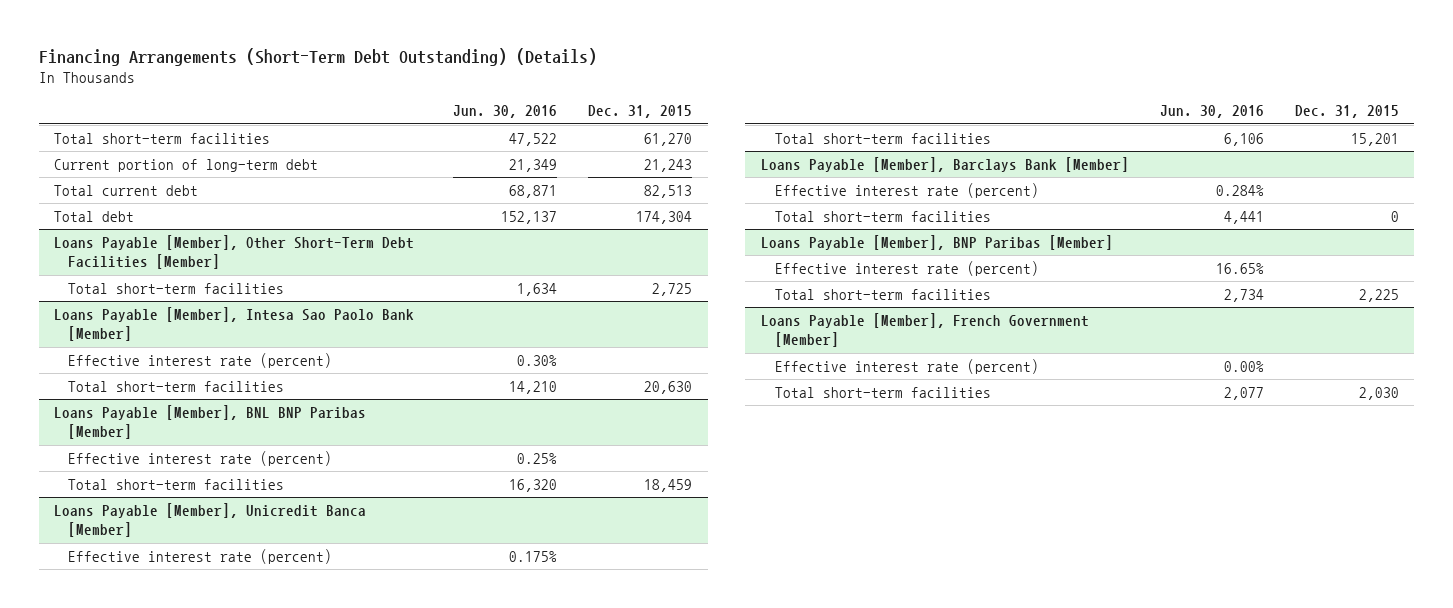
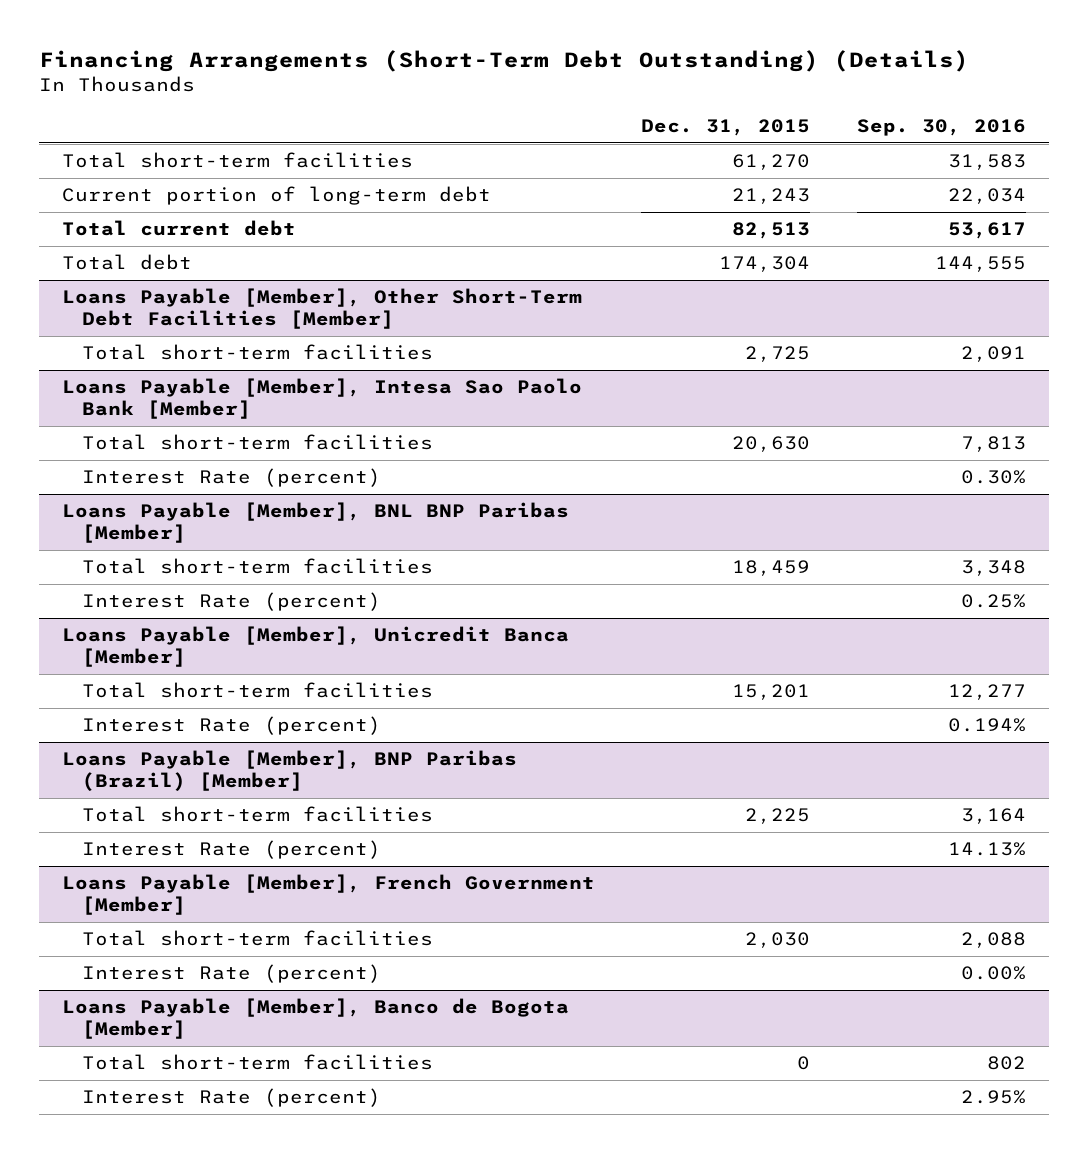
- | Jun. 30, 2016 | Dec. 31, 2015
+ | Dec. 31, 2015 | Sep. 30, 2016
@ Loans Payable [Member], Intesa Sao Paolo Bank [Member]
- Effective interest rate (percent) | 0.30% |
+ Interest Rate (percent) | | 0.30%
@ Loans Payable [Member], BNL BNP Paribas [Member]
- Effective interest rate (percent) | 0.25% |
+ Interest Rate (percent) | | 0.25%
@ Loans Payable [Member], Unicredit Banca [Member]
- Effective interest rate (percent) | 0.175% |
- Loans Payable [Member], Barclays Bank [Member]
- Effective interest rate (percent) | 0.284% |
- Total short-term facilities | 4,441 | 0
- Loans Payable [Member], BNP Paribas [Member]
- Effective interest rate (percent) | 16.65% |
@ Loans Payable [Member], Unicredit Banca [Member]
+ Interest Rate (percent) | | 0.194%
+ Loans Payable [Member], BNP Paribas (Brazil) [Member]
+ Interest Rate (percent) | | 14.13%
@ Loans Payable [Member], French Government [Member]
- Effective interest rate (percent) | 0.00% |
+ Interest Rate (percent) | | 0.00%
+ Loans Payable [Member], Banco de Bogota [Member]
+ Total short-term facilities | 0 | 802
+ Interest Rate (percent) | | 2.95%

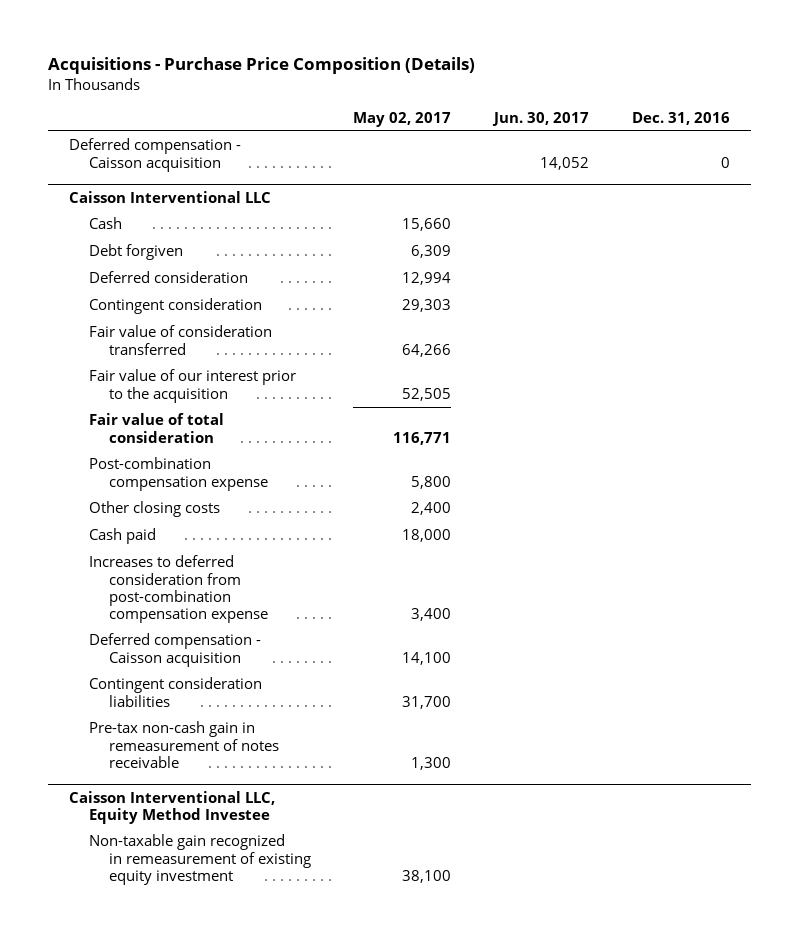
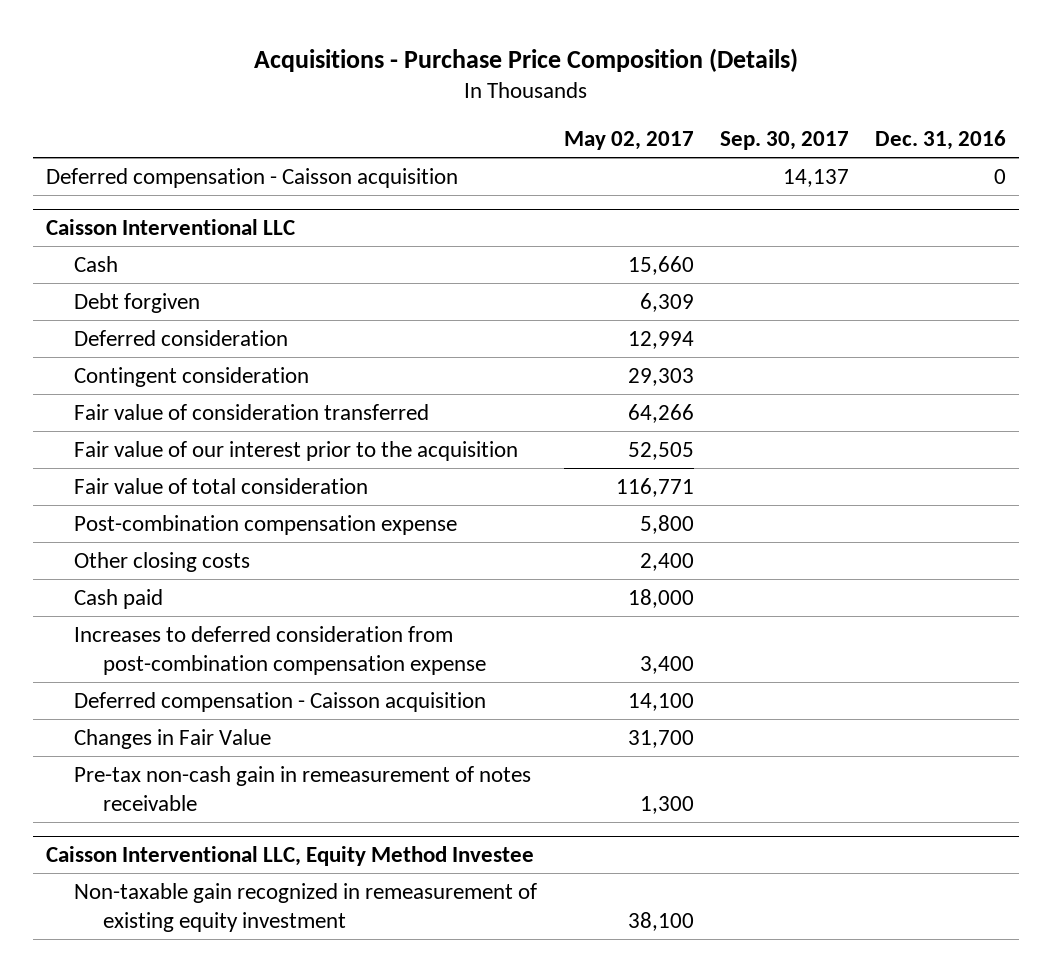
- | May 02, 2017 | Jun. 30, 2017 | Dec. 31, 2016
+ | May 02, 2017 | Sep. 30, 2017 | Dec. 31, 2016
@ Caisson Interventional LLC
- Contingent consideration liabilities | 31,700 | |
+ Changes in Fair Value | 31,700 | |

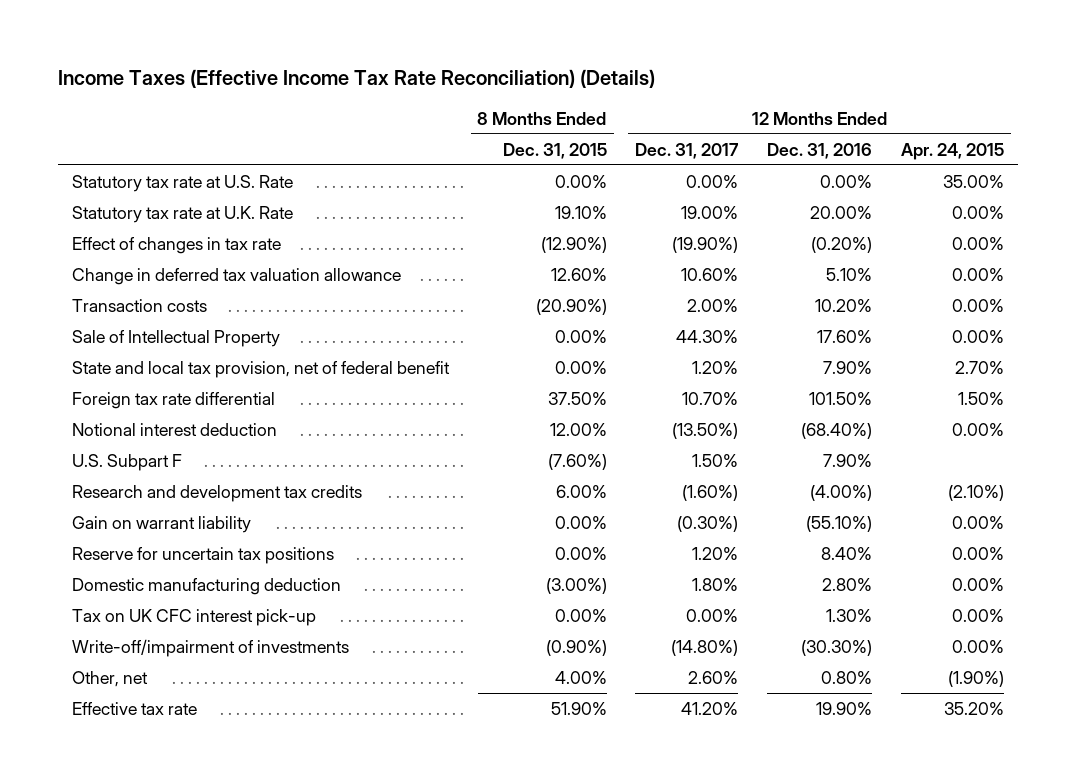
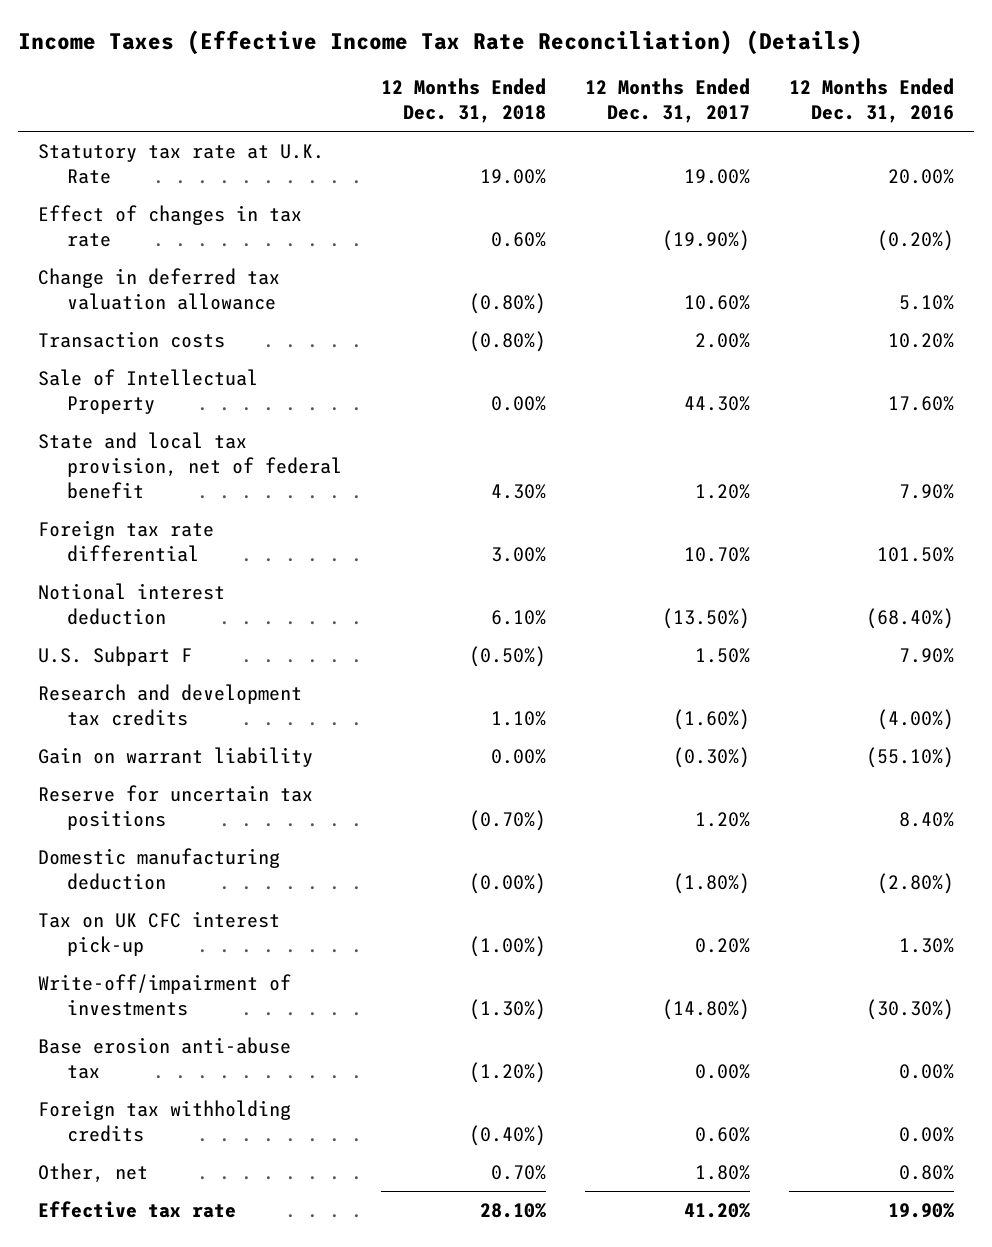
- | 8 Months Ended Dec. 31, 2015 | 12 Months Ended Dec. 31, 2017 | 12 Months Ended Dec. 31, 2016 | 12 Months Ended Apr. 24, 2015
+ | 12 Months Ended Dec. 31, 2018 | 12 Months Ended Dec. 31, 2017 | 12 Months Ended Dec. 31, 2016
- Statutory tax rate at U.S. Rate | 0.00% | 0.00% | 0.00% | 35.00%
- Domestic manufacturing deduction | (3.00%) | 1.80% | 2.80% | 0.00%
- Tax on UK CFC interest pick-up | 0.00% | 0.00% | 1.30% | 0.00%
+ Domestic manufacturing deduction | (0.00%) | (1.80%) | (2.80%)
+ Tax on UK CFC interest pick-up | (1.00%) | 0.20% | 1.30%
- Other, net | 4.00% | 2.60% | 0.80% | (1.90%)
+ Base erosion anti-abuse tax | (1.20%) | 0.00% | 0.00%
+ Foreign tax withholding credits | (0.40%) | 0.60% | 0.00%
+ Other, net | 0.70% | 1.80% | 0.80%

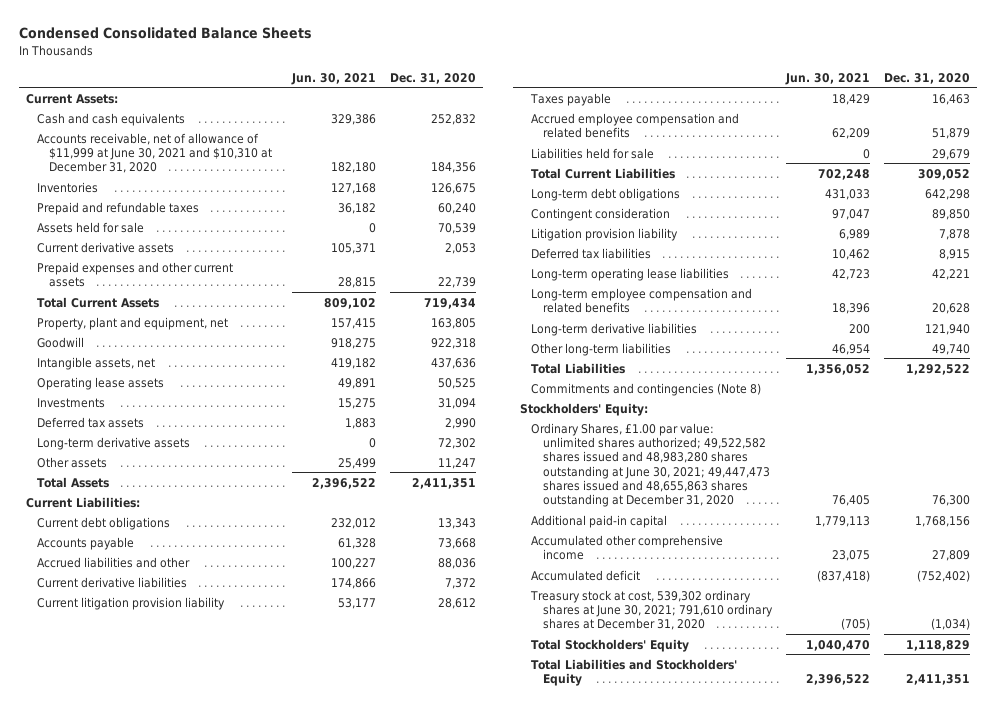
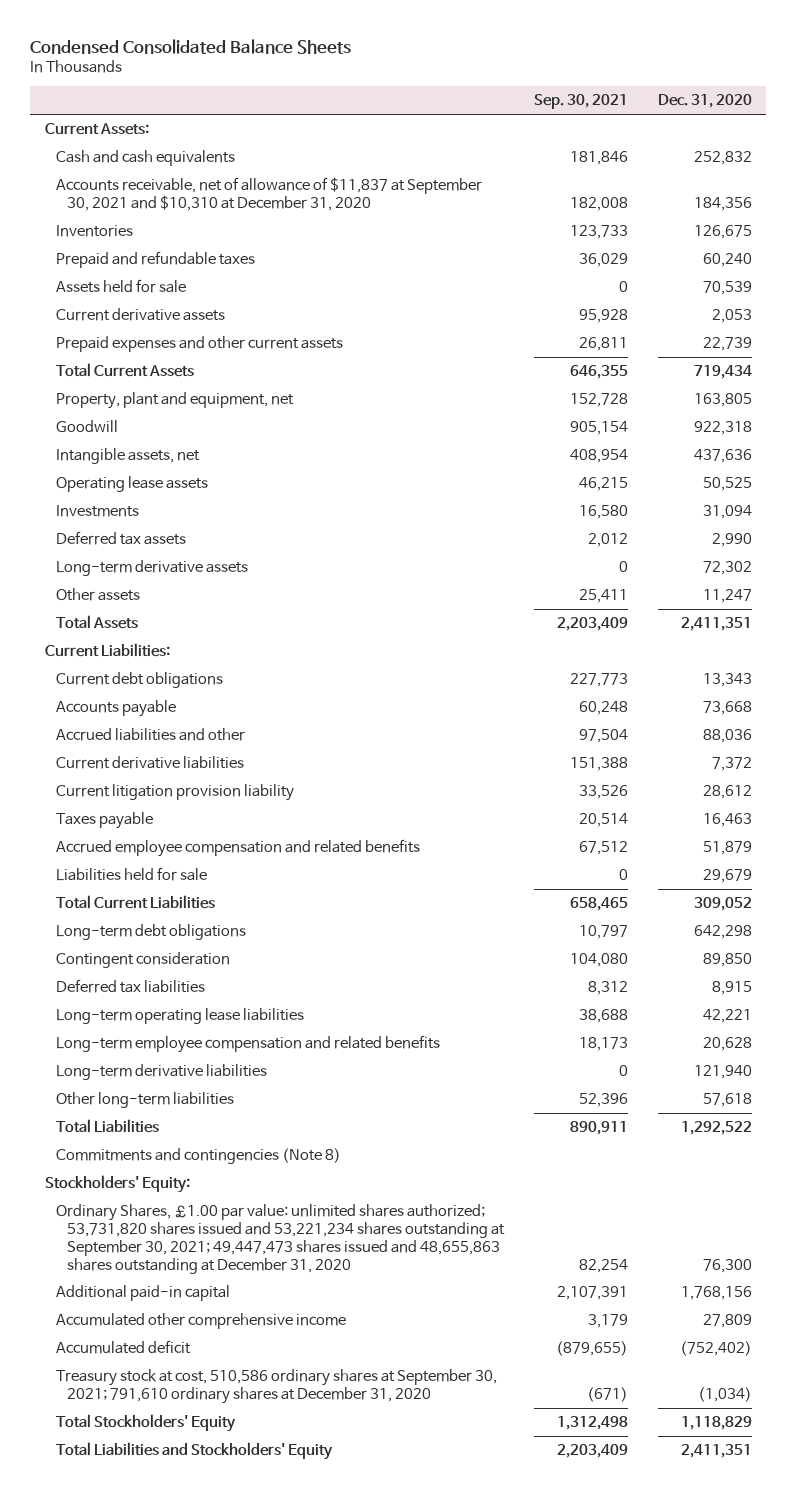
- | Jun. 30, 2021 | Dec. 31, 2020
+ | Sep. 30, 2021 | Dec. 31, 2020
- Accounts receivable, net of allowance of $11,999 at June 30, 2021 and $10,310 at December 31, 2020 | 182,180 | 184,356
+ Accounts receivable, net of allowance of $11,837 at September 30, 2021 and $10,310 at December 31, 2020 | 182,008 | 184,356
- Litigation provision liability | 6,989 | 7,878
- Other long-term liabilities | 46,954 | 49,740
+ Other long-term liabilities | 52,396 | 57,618
- Ordinary Shares, £1.00 par value: unlimited shares authorized; 49,522,582 shares issued and 48,983,280 shares outstanding at June 30, 2021; 49,447,473 shares issued and 48,655,863 shares outstanding at December 31, 2020 | 76,405 | 76,300
+ Ordinary Shares, £1.00 par value: unlimited shares authorized; 53,731,820 shares issued and 53,221,234 shares outstanding at September 30, 2021; 49,447,473 shares issued and 48,655,863 shares outstanding at December 31, 2020 | 82,254 | 76,300
- Treasury stock at cost, 539,302 ordinary shares at June 30, 2021; 791,610 ordinary shares at December 31, 2020 | (705) | (1,034)
+ Treasury stock at cost, 510,586 ordinary shares at September 30, 2021; 791,610 ordinary shares at December 31, 2020 | (671) | (1,034)

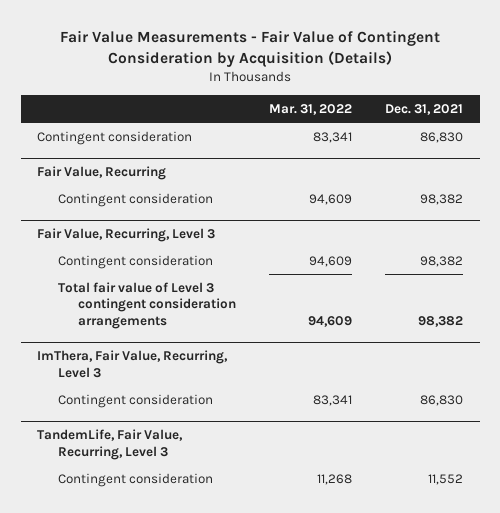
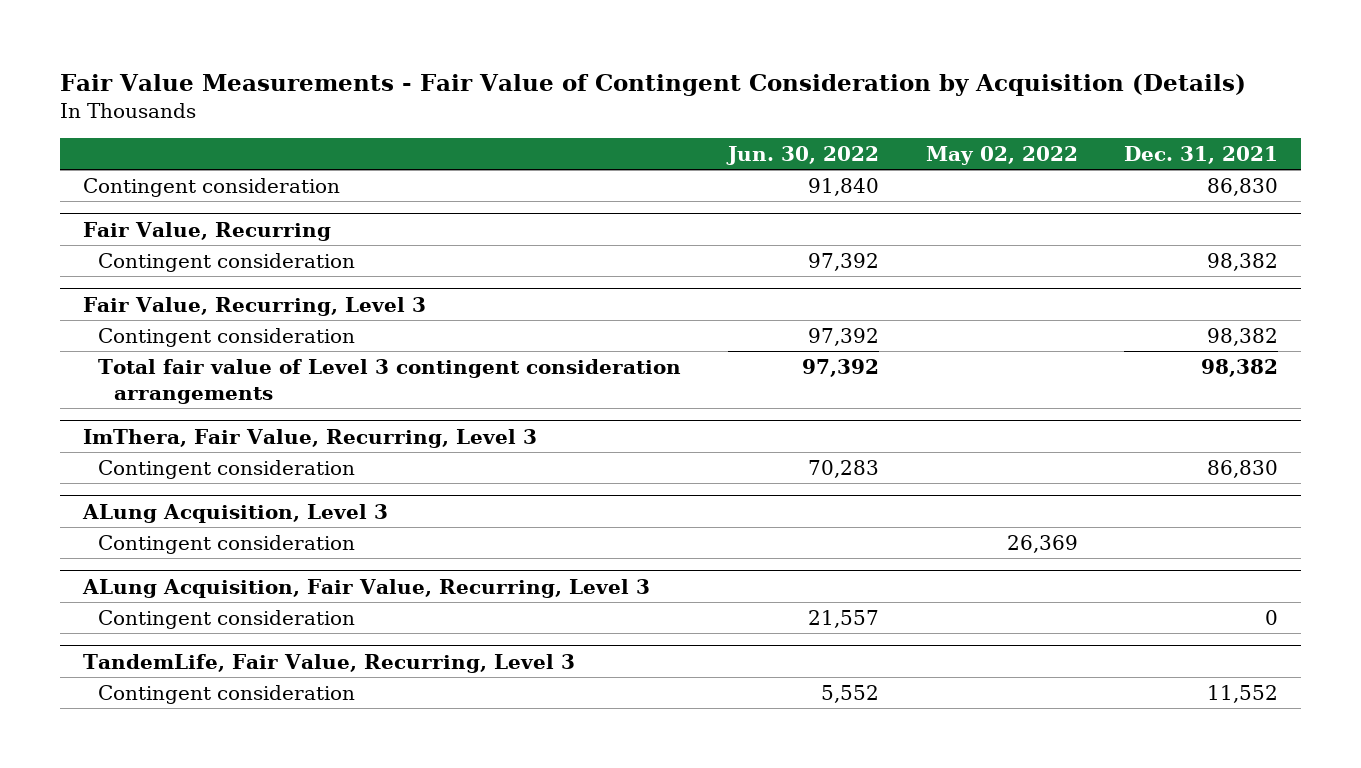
- | Mar. 31, 2022 | Dec. 31, 2021
+ | Jun. 30, 2022 | May 02, 2022 | Dec. 31, 2021
+ ALung Acquisition, Level 3
+ Contingent consideration | | 26,369 |
+ ALung Acquisition, Fair Value, Recurring, Level 3
+ Contingent consideration | 21,557 | | 0

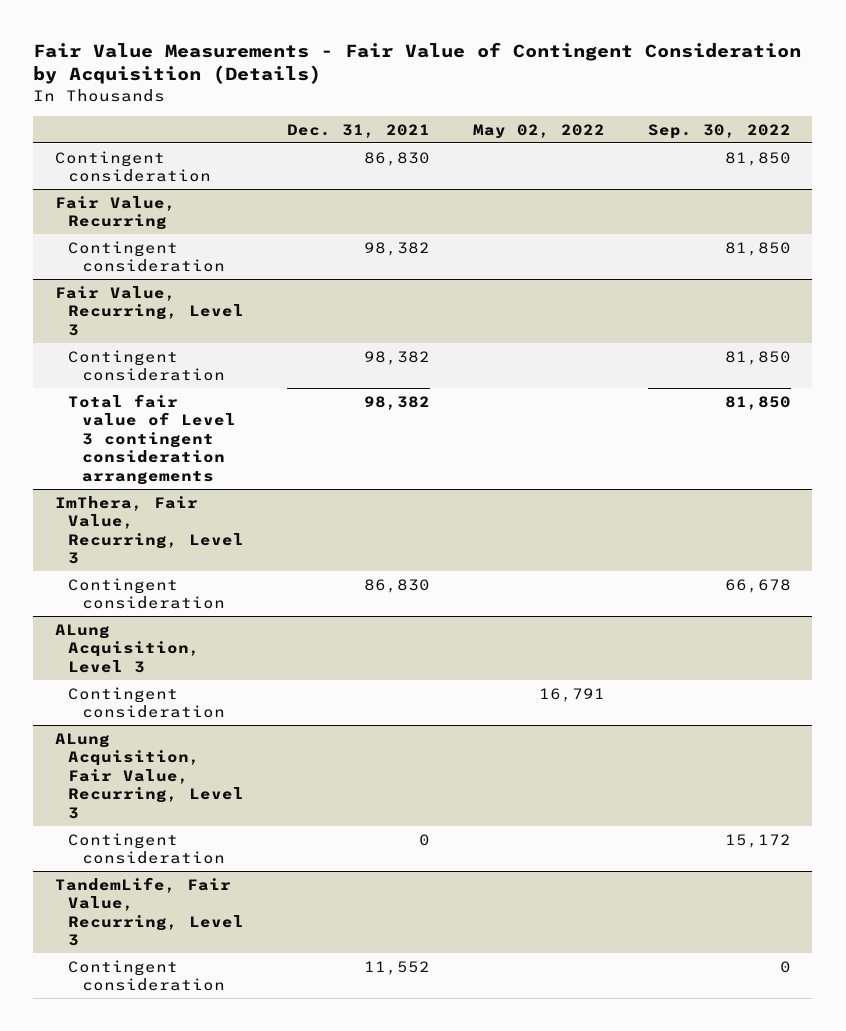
- | Jun. 30, 2022 | May 02, 2022 | Dec. 31, 2021
+ | Dec. 31, 2021 | May 02, 2022 | Sep. 30, 2022
@ ALung Acquisition, Level 3
- Contingent consideration | | 26,369 |
+ Contingent consideration | | 16,791 |

